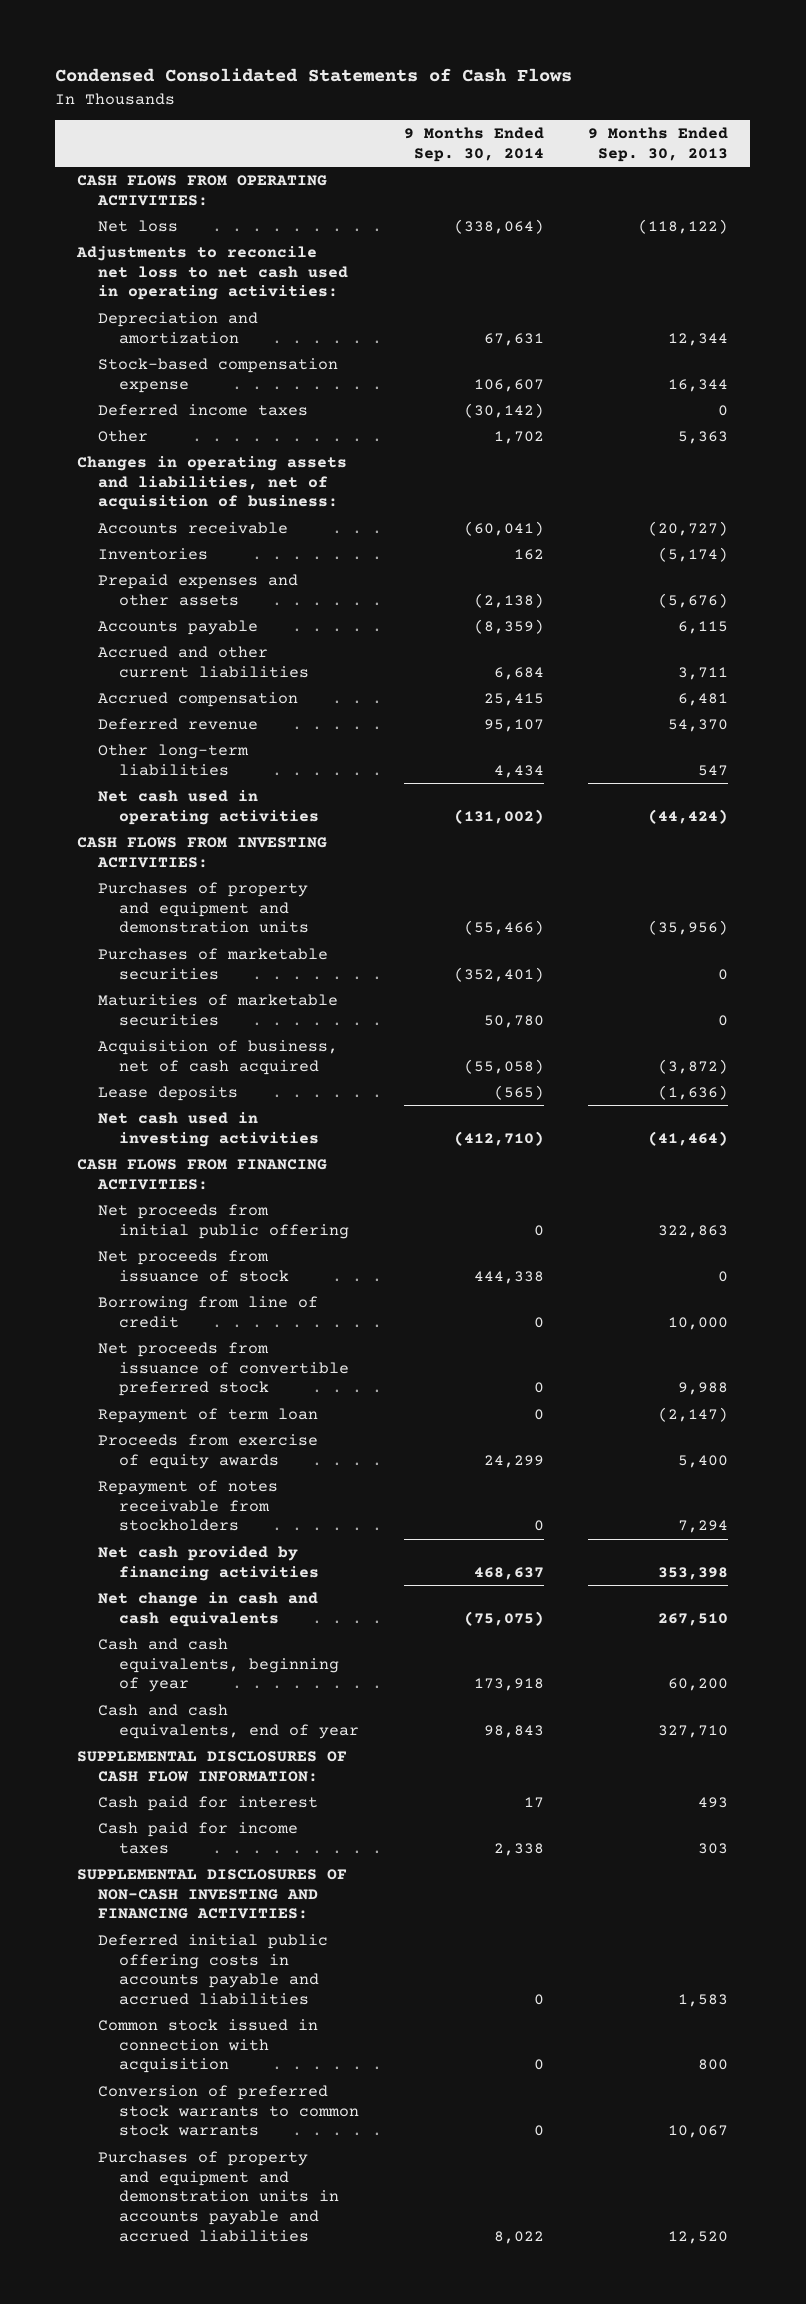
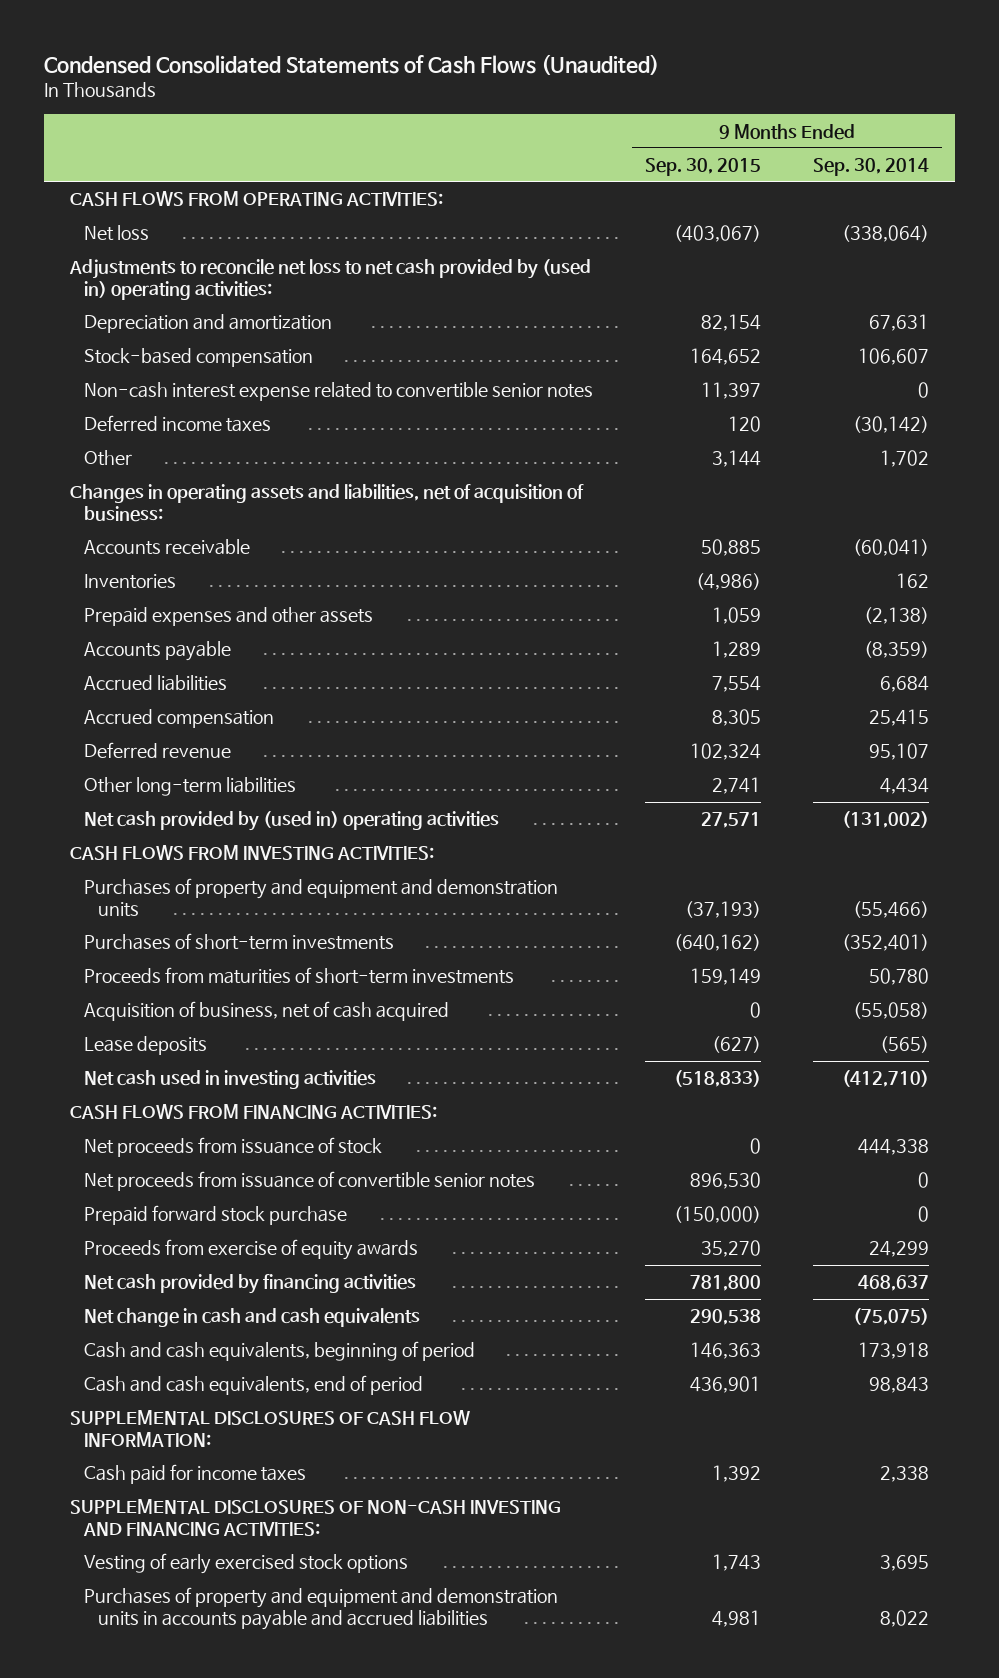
- Condensed Consolidated Statements of Cash Flows
+ Condensed Consolidated Statements of Cash Flows (Unaudited)
- | 9 Months Ended Sep. 30, 2014 | 9 Months Ended Sep. 30, 2013
+ | 9 Months Ended Sep. 30, 2015 | 9 Months Ended Sep. 30, 2014
- Adjustments to reconcile net loss to net cash used in operating activities:
+ Adjustments to reconcile net loss to net cash provided by (used in) operating activities:
- Stock-based compensation expense | 106,607 | 16,344
+ Stock-based compensation | 164,652 | 106,607
+ Non-cash interest expense related to convertible senior notes | 11,397 | 0
- Accrued and other current liabilities | 6,684 | 3,711
+ Accrued liabilities | 7,554 | 6,684
- Net cash used in operating activities | (131,002) | (44,424)
+ Net cash provided by (used in) operating activities | 27,571 | (131,002)
- Purchases of marketable securities | (352,401) | 0
- Maturities of marketable securities | 50,780 | 0
+ Purchases of short-term investments | (640,162) | (352,401)
+ Proceeds from maturities of short-term investments | 159,149 | 50,780
- Net proceeds from initial public offering | 0 | 322,863
- Borrowing from line of credit | 0 | 10,000
- Net proceeds from issuance of convertible preferred stock | 0 | 9,988
- Repayment of term loan | 0 | (2,147)
+ Net proceeds from issuance of convertible senior notes | 896,530 | 0
+ Prepaid forward stock purchase | (150,000) | 0
- Repayment of notes receivable from stockholders | 0 | 7,294
- Cash and cash equivalents, beginning of year | 173,918 | 60,200
- Cash and cash equivalents, end of year | 98,843 | 327,710
+ Cash and cash equivalents, beginning of period | 146,363 | 173,918
+ Cash and cash equivalents, end of period | 436,901 | 98,843
- Cash paid for interest | 17 | 493
- Deferred initial public offering costs in accounts payable and accrued liabilities | 0 | 1,583
- Common stock issued in connection with acquisition | 0 | 800
- Conversion of preferred stock warrants to common stock warrants | 0 | 10,067
+ Vesting of early exercised stock options | 1,743 | 3,695

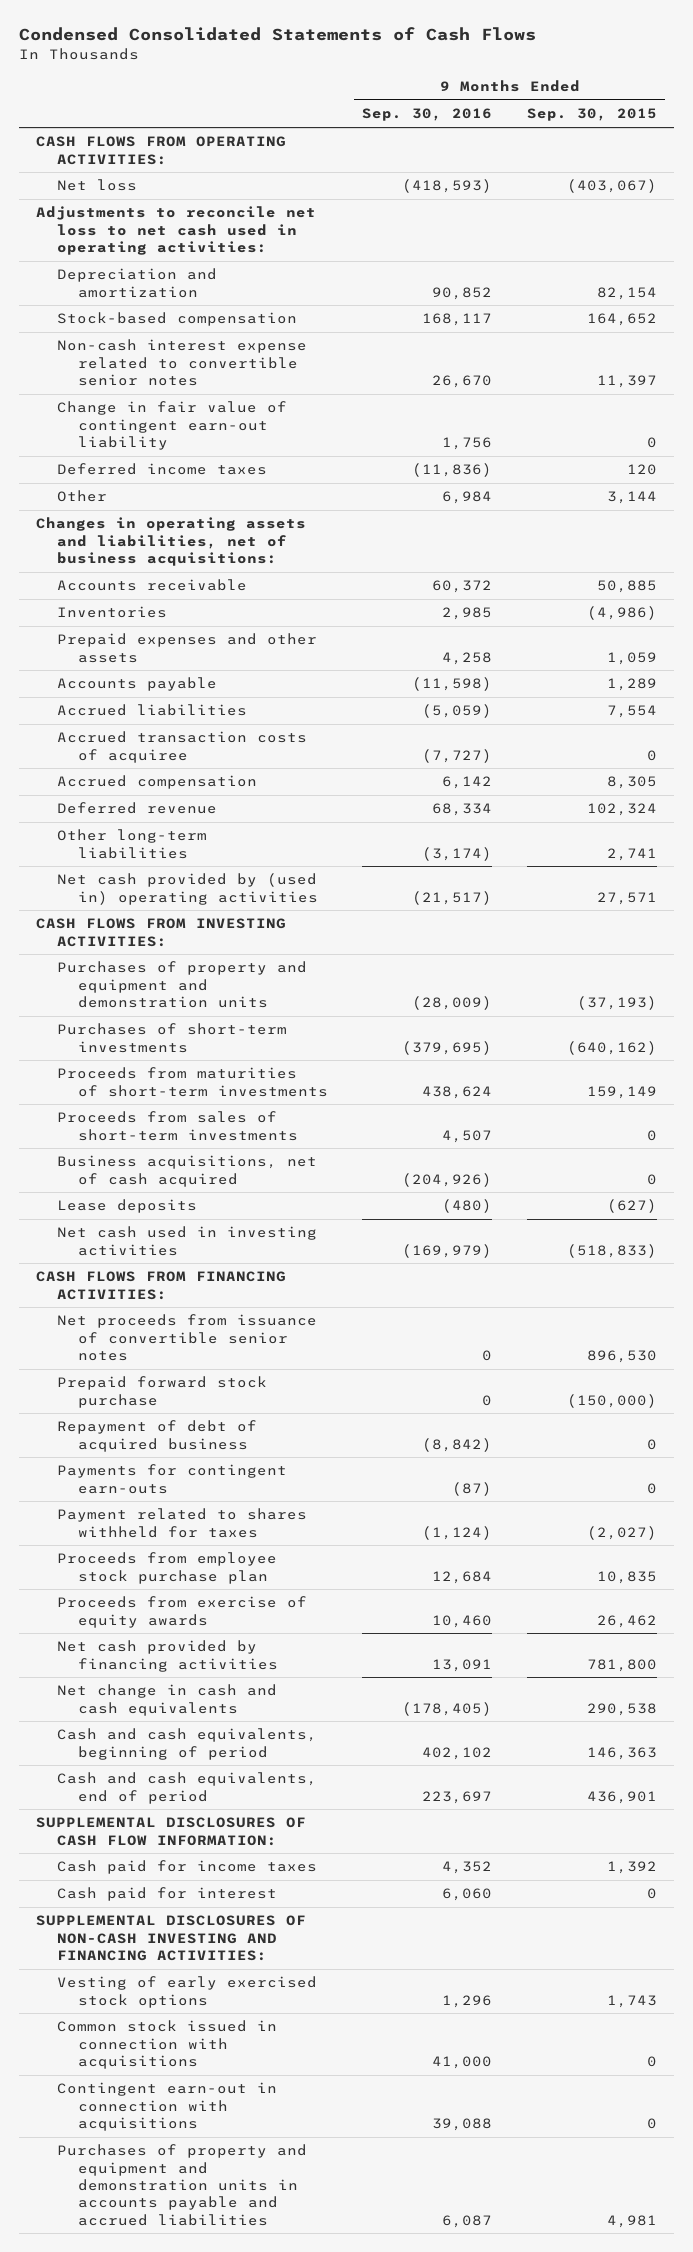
- Condensed Consolidated Statements of Cash Flows (Unaudited)
+ Condensed Consolidated Statements of Cash Flows
- | 9 Months Ended Sep. 30, 2015 | 9 Months Ended Sep. 30, 2014
+ | 9 Months Ended Sep. 30, 2016 | 9 Months Ended Sep. 30, 2015
- Adjustments to reconcile net loss to net cash provided by (used in) operating activities:
+ Adjustments to reconcile net loss to net cash used in operating activities:
+ Change in fair value of contingent earn-out liability | 1,756 | 0
- Changes in operating assets and liabilities, net of acquisition of business:
+ Changes in operating assets and liabilities, net of business acquisitions:
+ Accrued transaction costs of acquiree | (7,727) | 0
- Acquisition of business, net of cash acquired | 0 | (55,058)
+ Proceeds from sales of short-term investments | 4,507 | 0
+ Business acquisitions, net of cash acquired | (204,926) | 0
- Net proceeds from issuance of stock | 0 | 444,338
- Proceeds from exercise of equity awards | 35,270 | 24,299
+ Repayment of debt of acquired business | (8,842) | 0
+ Payments for contingent earn-outs | (87) | 0
+ Payment related to shares withheld for taxes | (1,124) | (2,027)
+ Proceeds from employee stock purchase plan | 12,684 | 10,835
+ Proceeds from exercise of equity awards | 10,460 | 26,462
+ Cash paid for interest | 6,060 | 0
+ Common stock issued in connection with acquisitions | 41,000 | 0
+ Contingent earn-out in connection with acquisitions | 39,088 | 0

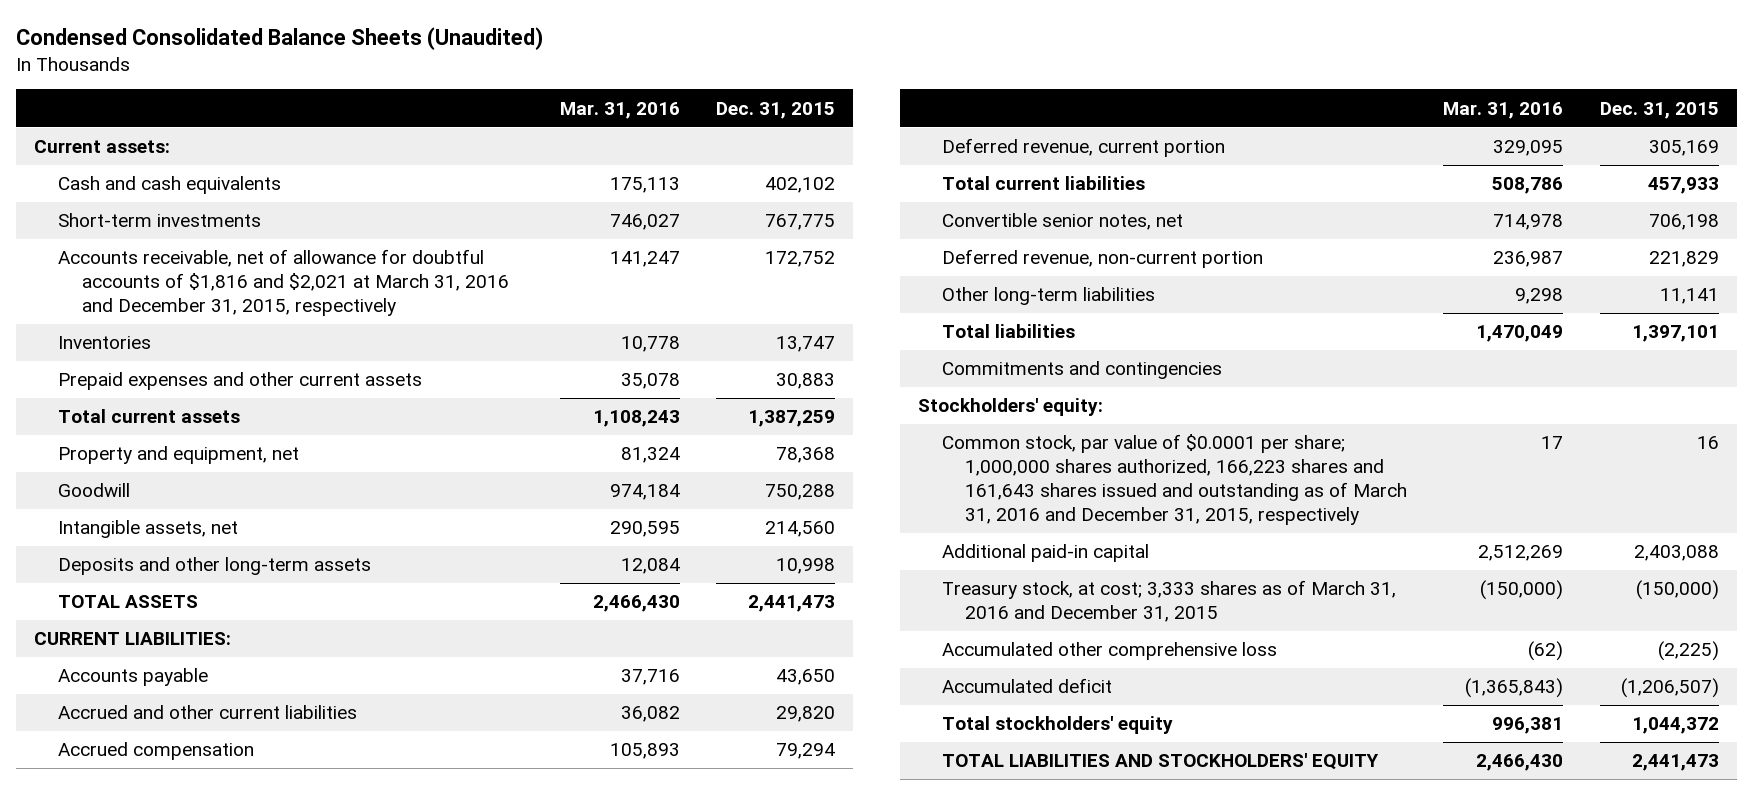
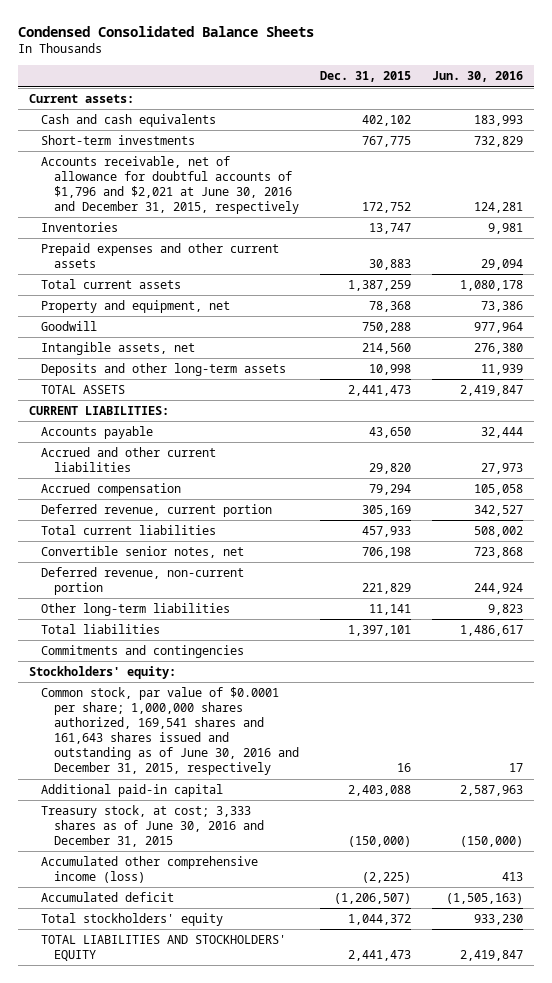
- Condensed Consolidated Balance Sheets (Unaudited)
+ Condensed Consolidated Balance Sheets
- | Mar. 31, 2016 | Dec. 31, 2015
+ | Dec. 31, 2015 | Jun. 30, 2016
- Accounts receivable, net of allowance for doubtful accounts of $1,816 and $2,021 at March 31, 2016 and December 31, 2015, respectively | 141,247 | 172,752
+ Accounts receivable, net of allowance for doubtful accounts of $1,796 and $2,021 at June 30, 2016 and December 31, 2015, respectively | 172,752 | 124,281
- Common stock, par value of $0.0001 per share; 1,000,000 shares authorized, 166,223 shares and 161,643 shares issued and outstanding as of March 31, 2016 and December 31, 2015, respectively | 17 | 16
+ Common stock, par value of $0.0001 per share; 1,000,000 shares authorized, 169,541 shares and 161,643 shares issued and outstanding as of June 30, 2016 and December 31, 2015, respectively | 16 | 17
- Treasury stock, at cost; 3,333 shares as of March 31, 2016 and December 31, 2015 | (150,000) | (150,000)
- Accumulated other comprehensive loss | (62) | (2,225)
+ Treasury stock, at cost; 3,333 shares as of June 30, 2016 and December 31, 2015 | (150,000) | (150,000)
+ Accumulated other comprehensive income (loss) | (2,225) | 413

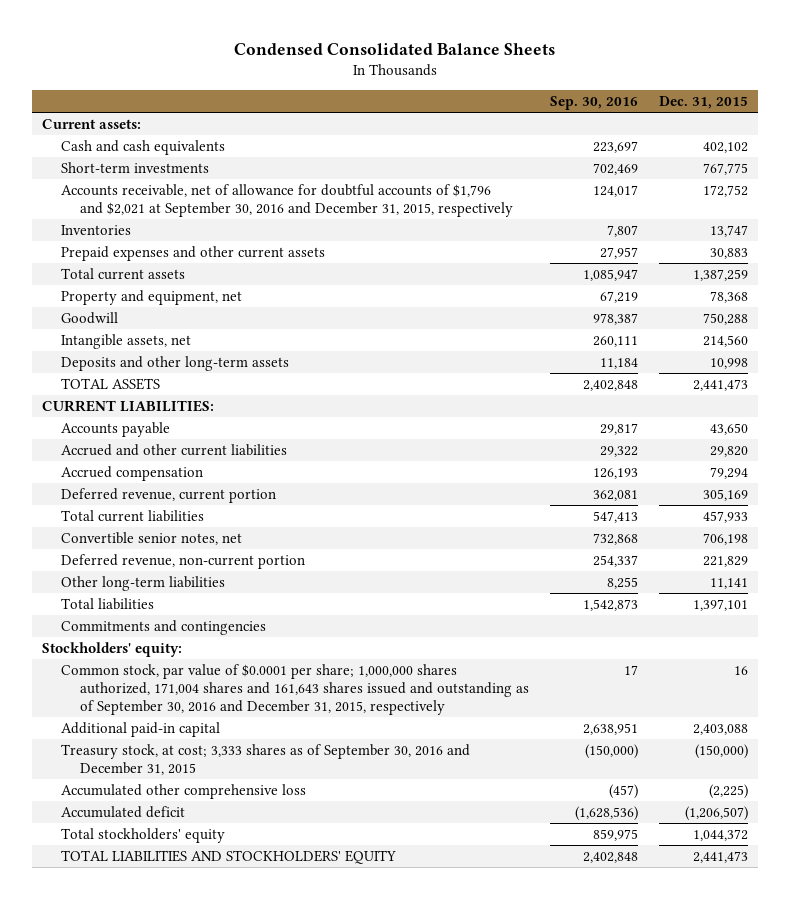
- | Dec. 31, 2015 | Jun. 30, 2016
+ | Sep. 30, 2016 | Dec. 31, 2015
- Accounts receivable, net of allowance for doubtful accounts of $1,796 and $2,021 at June 30, 2016 and December 31, 2015, respectively | 172,752 | 124,281
+ Accounts receivable, net of allowance for doubtful accounts of $1,796 and $2,021 at September 30, 2016 and December 31, 2015, respectively | 124,017 | 172,752
- Common stock, par value of $0.0001 per share; 1,000,000 shares authorized, 169,541 shares and 161,643 shares issued and outstanding as of June 30, 2016 and December 31, 2015, respectively | 16 | 17
+ Common stock, par value of $0.0001 per share; 1,000,000 shares authorized, 171,004 shares and 161,643 shares issued and outstanding as of September 30, 2016 and December 31, 2015, respectively | 17 | 16
- Treasury stock, at cost; 3,333 shares as of June 30, 2016 and December 31, 2015 | (150,000) | (150,000)
- Accumulated other comprehensive income (loss) | (2,225) | 413
+ Treasury stock, at cost; 3,333 shares as of September 30, 2016 and December 31, 2015 | (150,000) | (150,000)
+ Accumulated other comprehensive loss | (457) | (2,225)

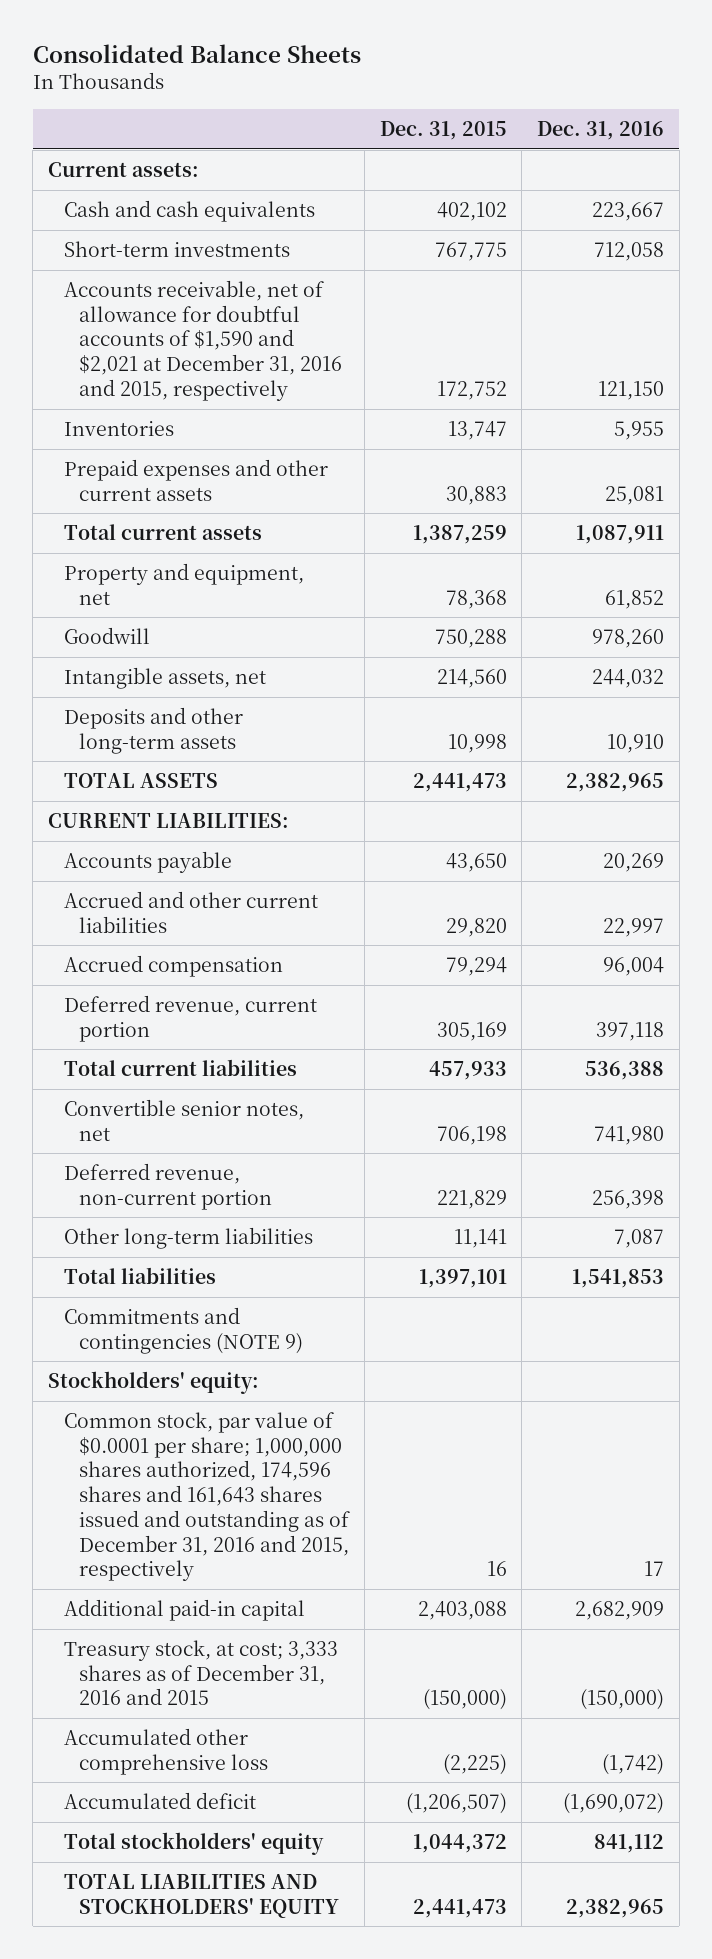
- Condensed Consolidated Balance Sheets
+ Consolidated Balance Sheets
- | Sep. 30, 2016 | Dec. 31, 2015
+ | Dec. 31, 2015 | Dec. 31, 2016
- Accounts receivable, net of allowance for doubtful accounts of $1,796 and $2,021 at September 30, 2016 and December 31, 2015, respectively | 124,017 | 172,752
+ Accounts receivable, net of allowance for doubtful accounts of $1,590 and $2,021 at December 31, 2016 and 2015, respectively | 172,752 | 121,150
- Commitments and contingencies
+ Commitments and contingencies (NOTE 9)
- Common stock, par value of $0.0001 per share; 1,000,000 shares authorized, 171,004 shares and 161,643 shares issued and outstanding as of September 30, 2016 and December 31, 2015, respectively | 17 | 16
+ Common stock, par value of $0.0001 per share; 1,000,000 shares authorized, 174,596 shares and 161,643 shares issued and outstanding as of December 31, 2016 and 2015, respectively | 16 | 17
- Treasury stock, at cost; 3,333 shares as of September 30, 2016 and December 31, 2015 | (150,000) | (150,000)
+ Treasury stock, at cost; 3,333 shares as of December 31, 2016 and 2015 | (150,000) | (150,000)

